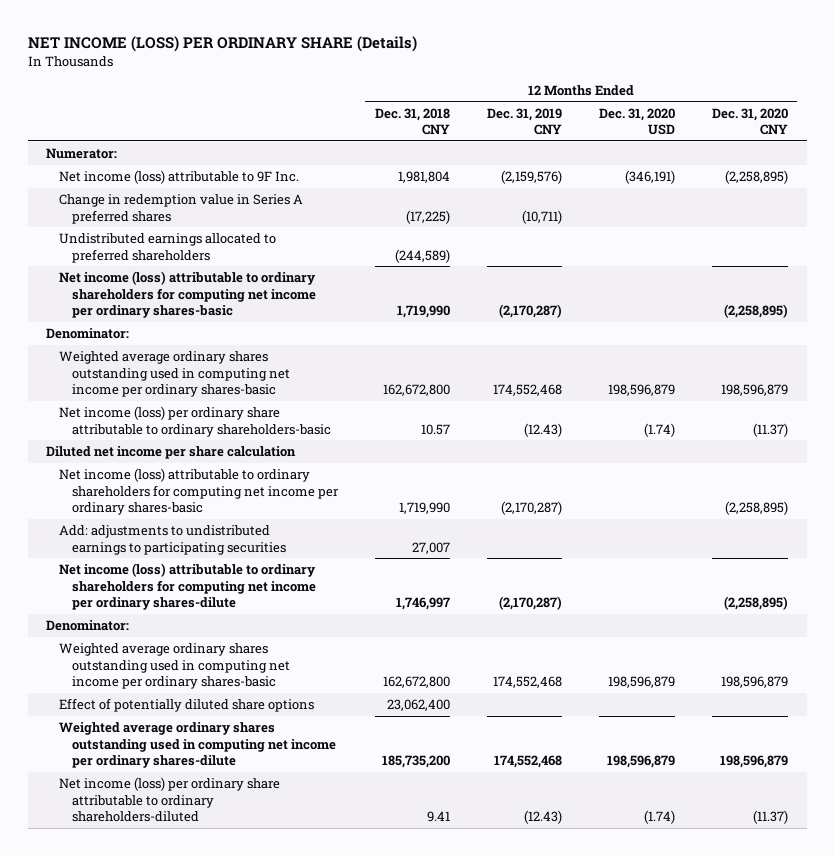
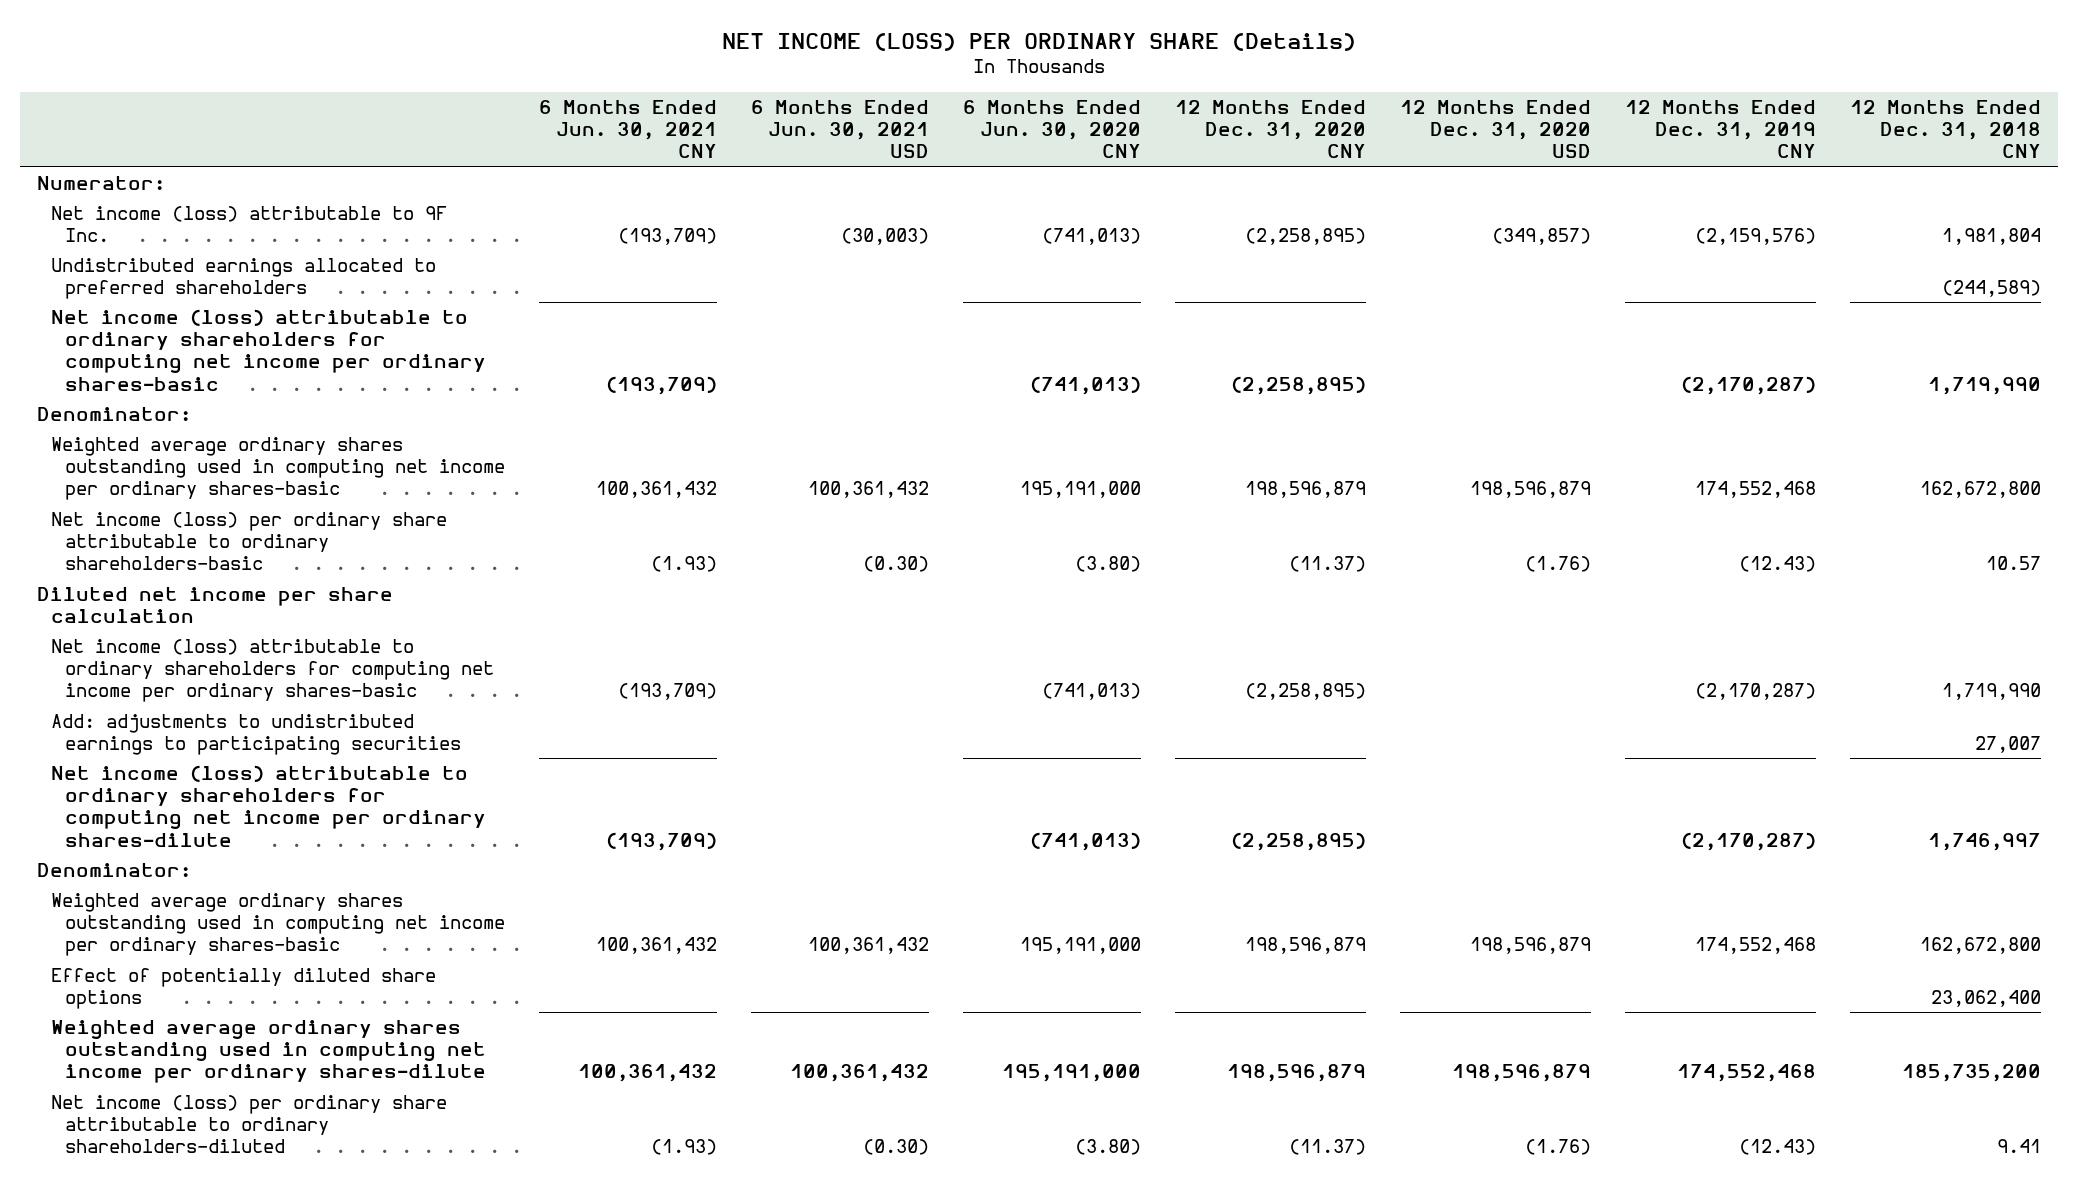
- | 12 Months Ended Dec. 31, 2018 CNY | 12 Months Ended Dec. 31, 2019 CNY | 12 Months Ended Dec. 31, 2020 USD | 12 Months Ended Dec. 31, 2020 CNY
+ | 6 Months Ended Jun. 30, 2021 CNY | 6 Months Ended Jun. 30, 2021 USD | 6 Months Ended Jun. 30, 2020 CNY | 12 Months Ended Dec. 31, 2020 CNY | 12 Months Ended Dec. 31, 2020 USD | 12 Months Ended Dec. 31, 2019 CNY | 12 Months Ended Dec. 31, 2018 CNY
- Net income (loss) attributable to 9F Inc. | 1,981,804 | (2,159,576) | (346,191) | (2,258,895)
- Change in redemption value in Series A preferred shares | (17,225) | (10,711) | |
+ Net income (loss) attributable to 9F Inc. | (193,709) | (30,003) | (741,013) | (2,258,895) | (349,857) | (2,159,576) | 1,981,804
- Net income (loss) per ordinary share attributable to ordinary shareholders-basic | 10.57 | (12.43) | (1.74) | (11.37)
+ Net income (loss) per ordinary share attributable to ordinary shareholders-basic | (1.93) | (0.30) | (3.80) | (11.37) | (1.76) | (12.43) | 10.57
- Net income (loss) per ordinary share attributable to ordinary shareholders-diluted | 9.41 | (12.43) | (1.74) | (11.37)
+ Net income (loss) per ordinary share attributable to ordinary shareholders-diluted | (1.93) | (0.30) | (3.80) | (11.37) | (1.76) | (12.43) | 9.41

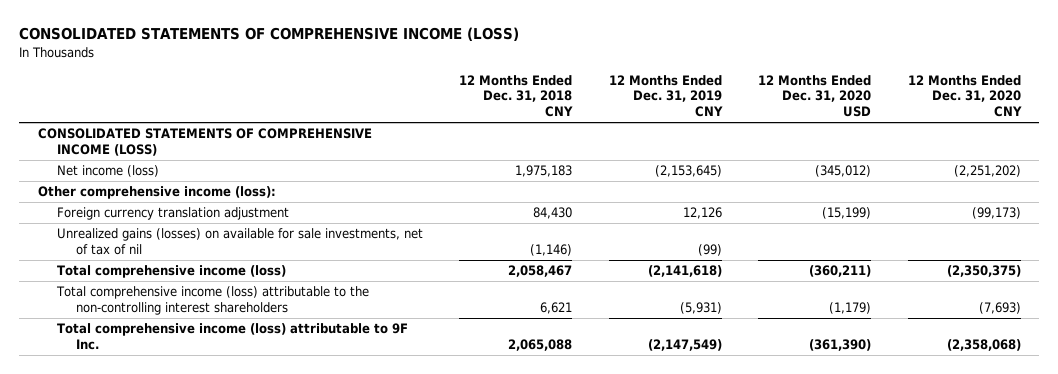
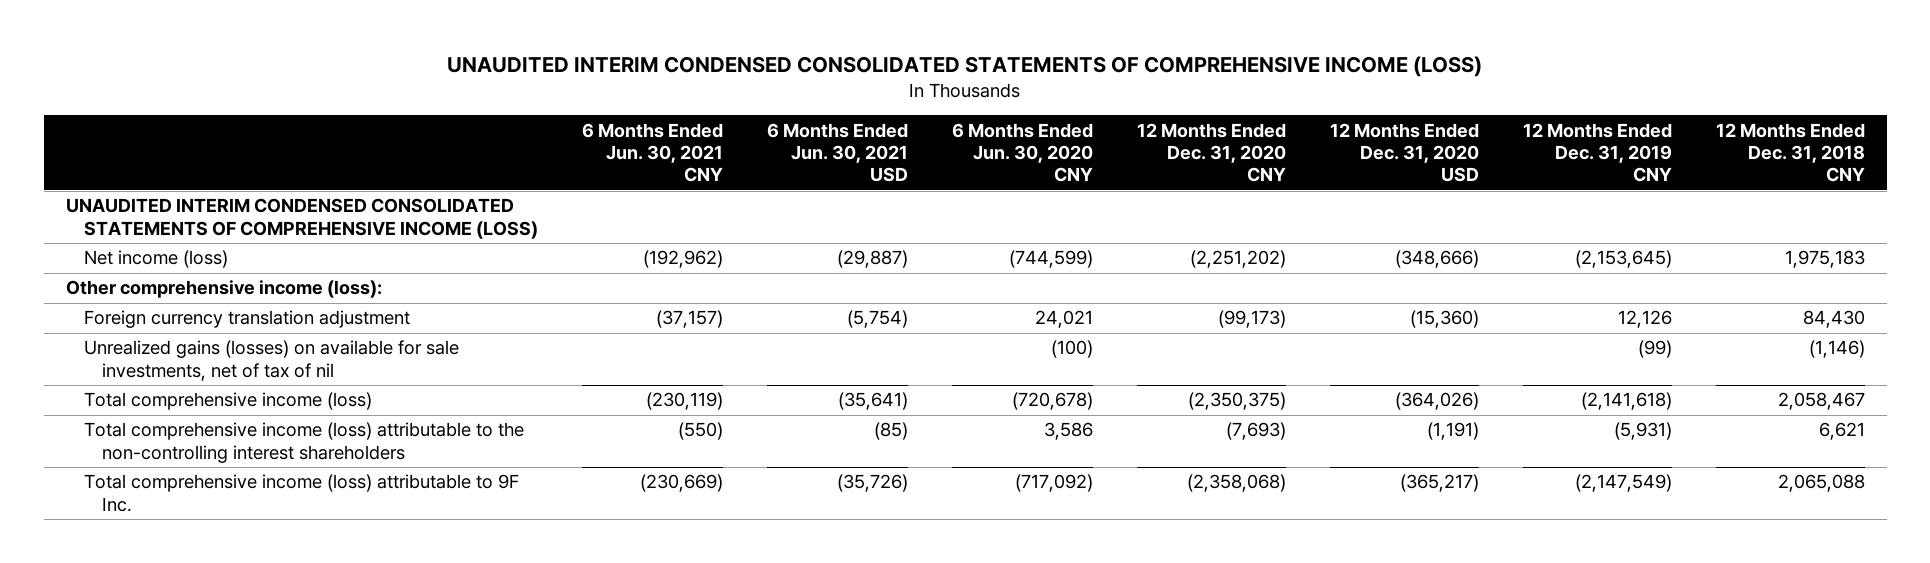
- CONSOLIDATED STATEMENTS OF COMPREHENSIVE INCOME (LOSS)
+ UNAUDITED INTERIM CONDENSED CONSOLIDATED STATEMENTS OF COMPREHENSIVE INCOME (LOSS)
- | 12 Months Ended Dec. 31, 2018 CNY | 12 Months Ended Dec. 31, 2019 CNY | 12 Months Ended Dec. 31, 2020 USD | 12 Months Ended Dec. 31, 2020 CNY
+ | 6 Months Ended Jun. 30, 2021 CNY | 6 Months Ended Jun. 30, 2021 USD | 6 Months Ended Jun. 30, 2020 CNY | 12 Months Ended Dec. 31, 2020 CNY | 12 Months Ended Dec. 31, 2020 USD | 12 Months Ended Dec. 31, 2019 CNY | 12 Months Ended Dec. 31, 2018 CNY
- CONSOLIDATED STATEMENTS OF COMPREHENSIVE INCOME (LOSS)
- Net income (loss) | 1,975,183 | (2,153,645) | (345,012) | (2,251,202)
+ UNAUDITED INTERIM CONDENSED CONSOLIDATED STATEMENTS OF COMPREHENSIVE INCOME (LOSS)
+ Net income (loss) | (192,962) | (29,887) | (744,599) | (2,251,202) | (348,666) | (2,153,645) | 1,975,183
- Foreign currency translation adjustment | 84,430 | 12,126 | (15,199) | (99,173)
+ Foreign currency translation adjustment | (37,157) | (5,754) | 24,021 | (99,173) | (15,360) | 12,126 | 84,430
- Total comprehensive income (loss) | 2,058,467 | (2,141,618) | (360,211) | (2,350,375)
- Total comprehensive income (loss) attributable to the non-controlling interest shareholders | 6,621 | (5,931) | (1,179) | (7,693)
- Total comprehensive income (loss) attributable to 9F Inc. | 2,065,088 | (2,147,549) | (361,390) | (2,358,068)
+ Total comprehensive income (loss) | (230,119) | (35,641) | (720,678) | (2,350,375) | (364,026) | (2,141,618) | 2,058,467
+ Total comprehensive income (loss) attributable to the non-controlling interest shareholders | (550) | (85) | 3,586 | (7,693) | (1,191) | (5,931) | 6,621
+ Total comprehensive income (loss) attributable to 9F Inc. | (230,669) | (35,726) | (717,092) | (2,358,068) | (365,217) | (2,147,549) | 2,065,088

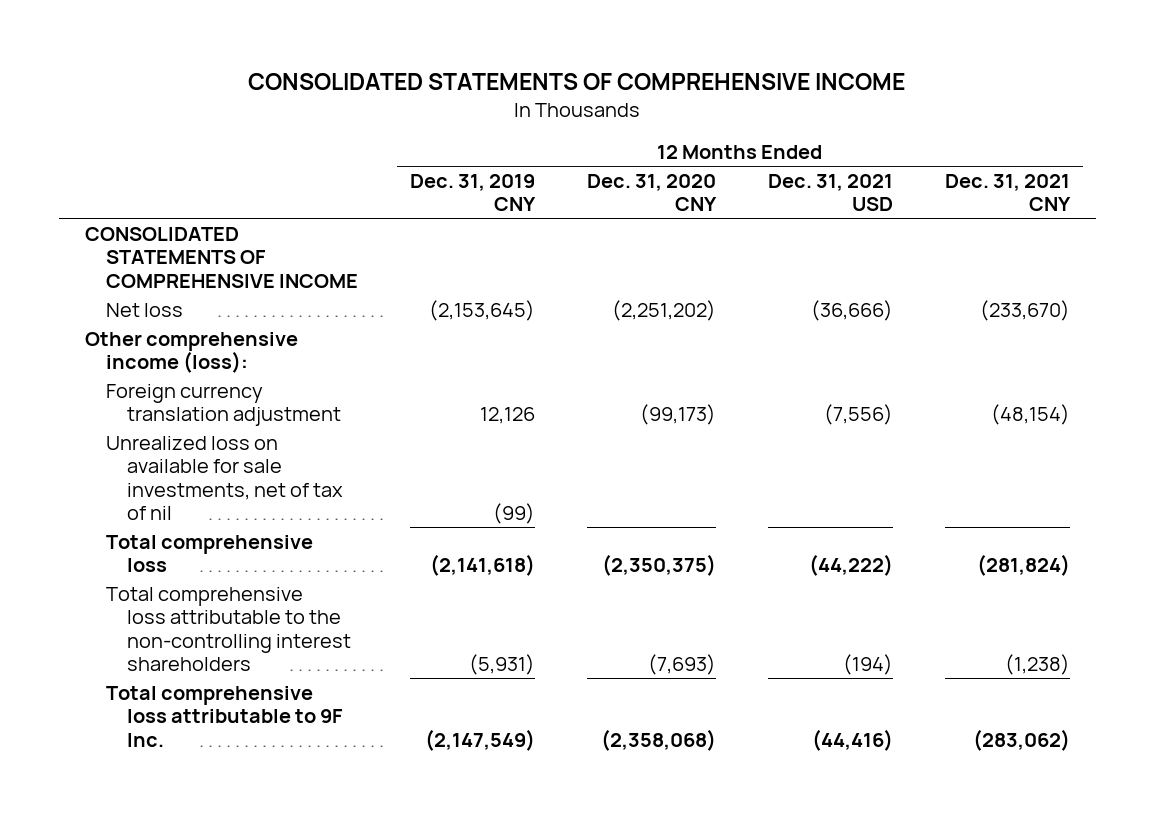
- UNAUDITED INTERIM CONDENSED CONSOLIDATED STATEMENTS OF COMPREHENSIVE INCOME (LOSS)
+ CONSOLIDATED STATEMENTS OF COMPREHENSIVE INCOME
- | 6 Months Ended Jun. 30, 2021 CNY | 6 Months Ended Jun. 30, 2021 USD | 6 Months Ended Jun. 30, 2020 CNY | 12 Months Ended Dec. 31, 2020 CNY | 12 Months Ended Dec. 31, 2020 USD | 12 Months Ended Dec. 31, 2019 CNY | 12 Months Ended Dec. 31, 2018 CNY
+ | 12 Months Ended Dec. 31, 2019 CNY | 12 Months Ended Dec. 31, 2020 CNY | 12 Months Ended Dec. 31, 2021 USD | 12 Months Ended Dec. 31, 2021 CNY
- UNAUDITED INTERIM CONDENSED CONSOLIDATED STATEMENTS OF COMPREHENSIVE INCOME (LOSS)
- Net income (loss) | (192,962) | (29,887) | (744,599) | (2,251,202) | (348,666) | (2,153,645) | 1,975,183
+ CONSOLIDATED STATEMENTS OF COMPREHENSIVE INCOME
+ Net loss | (2,153,645) | (2,251,202) | (36,666) | (233,670)
- Unrealized gains (losses) on available for sale investments, net of tax of nil | | | (100) | | | (99) | (1,146)
- Total comprehensive income (loss) | (230,119) | (35,641) | (720,678) | (2,350,375) | (364,026) | (2,141,618) | 2,058,467
- Total comprehensive income (loss) attributable to the non-controlling interest shareholders | (550) | (85) | 3,586 | (7,693) | (1,191) | (5,931) | 6,621
- Total comprehensive income (loss) attributable to 9F Inc. | (230,669) | (35,726) | (717,092) | (2,358,068) | (365,217) | (2,147,549) | 2,065,088
+ Unrealized loss on available for sale investments, net of tax of nil | (99) | | |
+ Total comprehensive loss | (2,141,618) | (2,350,375) | (44,222) | (281,824)
+ Total comprehensive loss attributable to the non-controlling interest shareholders | (5,931) | (7,693) | (194) | (1,238)
+ Total comprehensive loss attributable to 9F Inc. | (2,147,549) | (2,358,068) | (44,416) | (283,062)

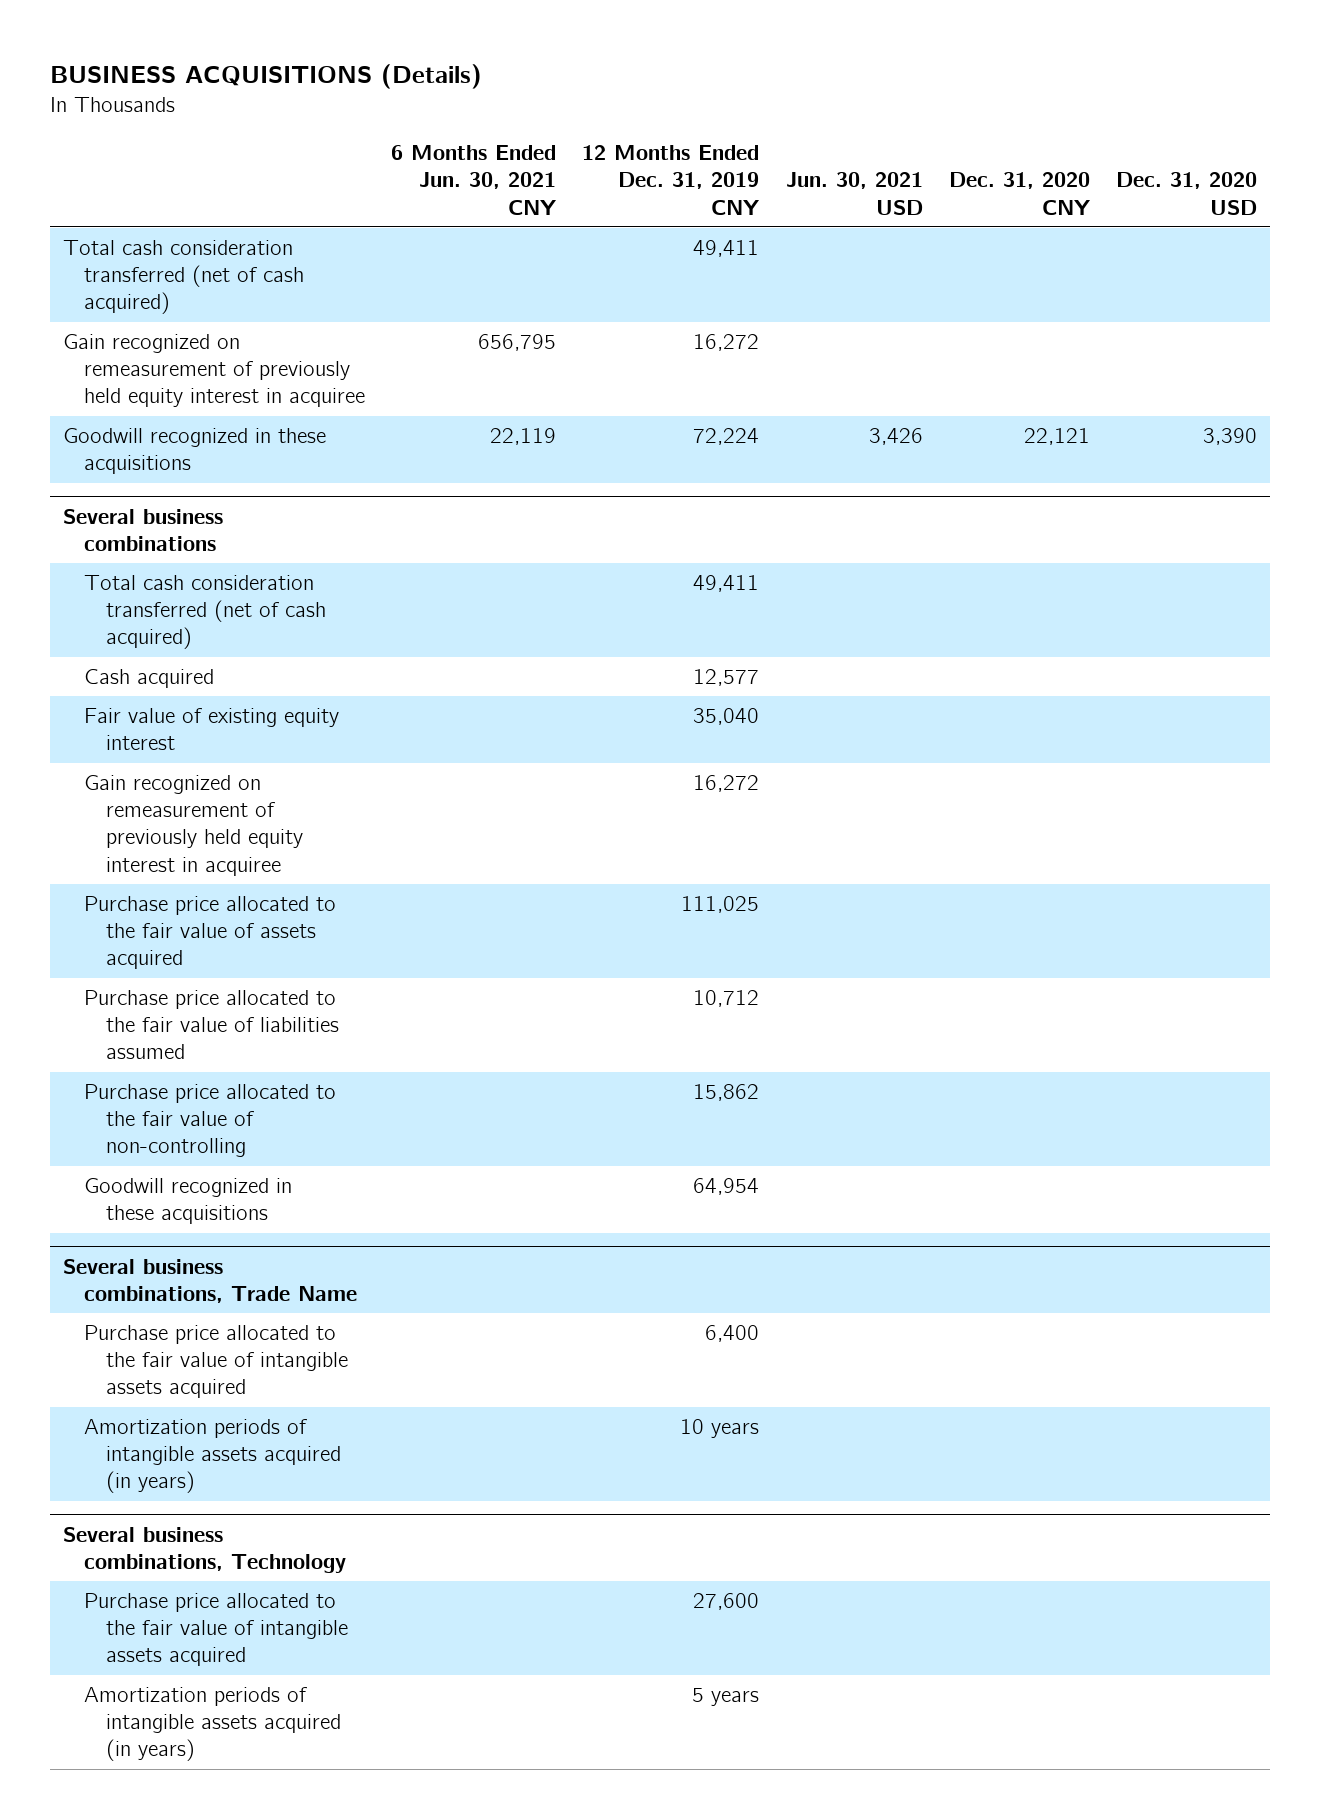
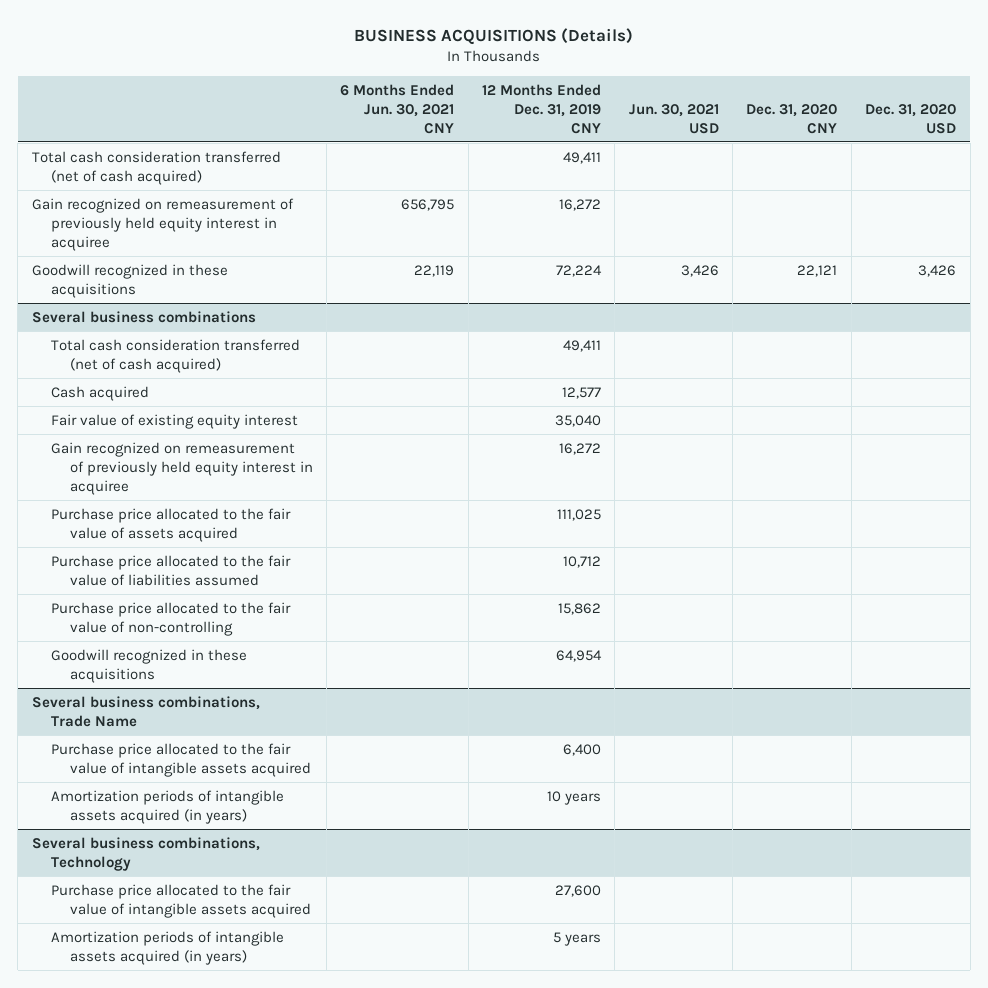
- Goodwill recognized in these acquisitions | 22,119 | 72,224 | 3,426 | 22,121 | 3,390
+ Goodwill recognized in these acquisitions | 22,119 | 72,224 | 3,426 | 22,121 | 3,426

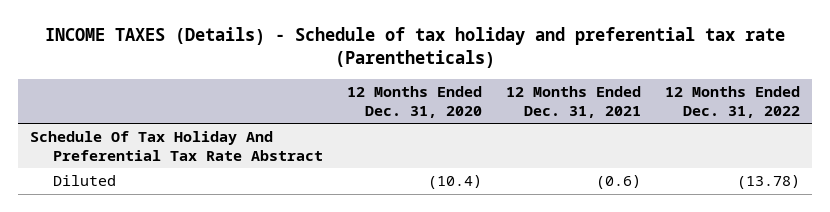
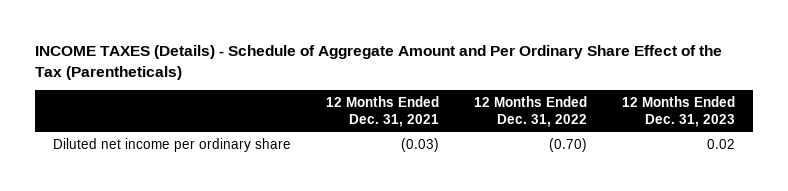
- INCOME TAXES (Details) - Schedule of tax holiday and preferential tax rate (Parentheticals)
+ INCOME TAXES (Details) - Schedule of Aggregate Amount and Per Ordinary Share Effect of the Tax (Parentheticals)
- | 12 Months Ended Dec. 31, 2020 | 12 Months Ended Dec. 31, 2021 | 12 Months Ended Dec. 31, 2022
+ | 12 Months Ended Dec. 31, 2021 | 12 Months Ended Dec. 31, 2022 | 12 Months Ended Dec. 31, 2023
- Schedule Of Tax Holiday And Preferential Tax Rate Abstract
- Diluted | (10.4) | (0.6) | (13.78)
+ Diluted net income per ordinary share | (0.03) | (0.70) | 0.02

